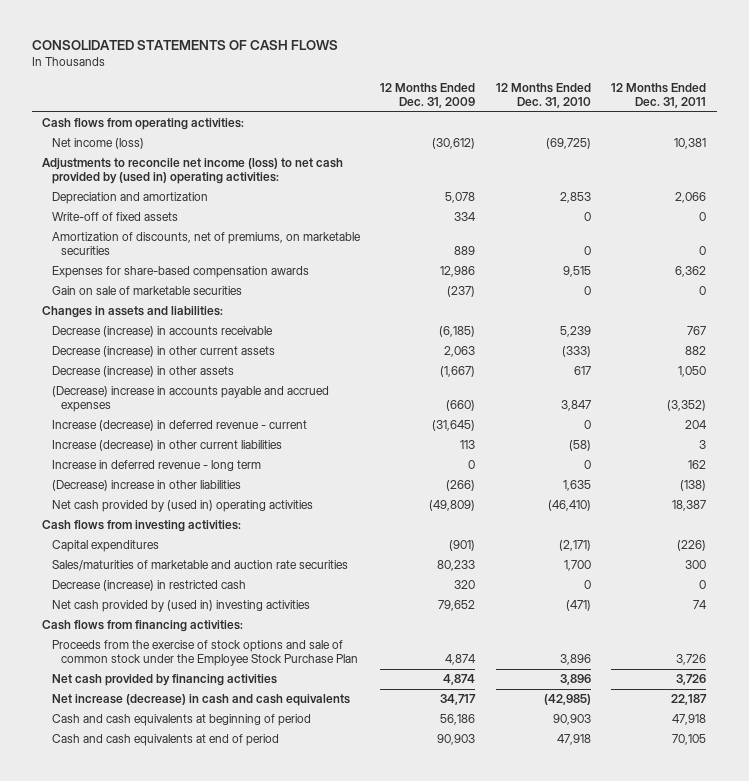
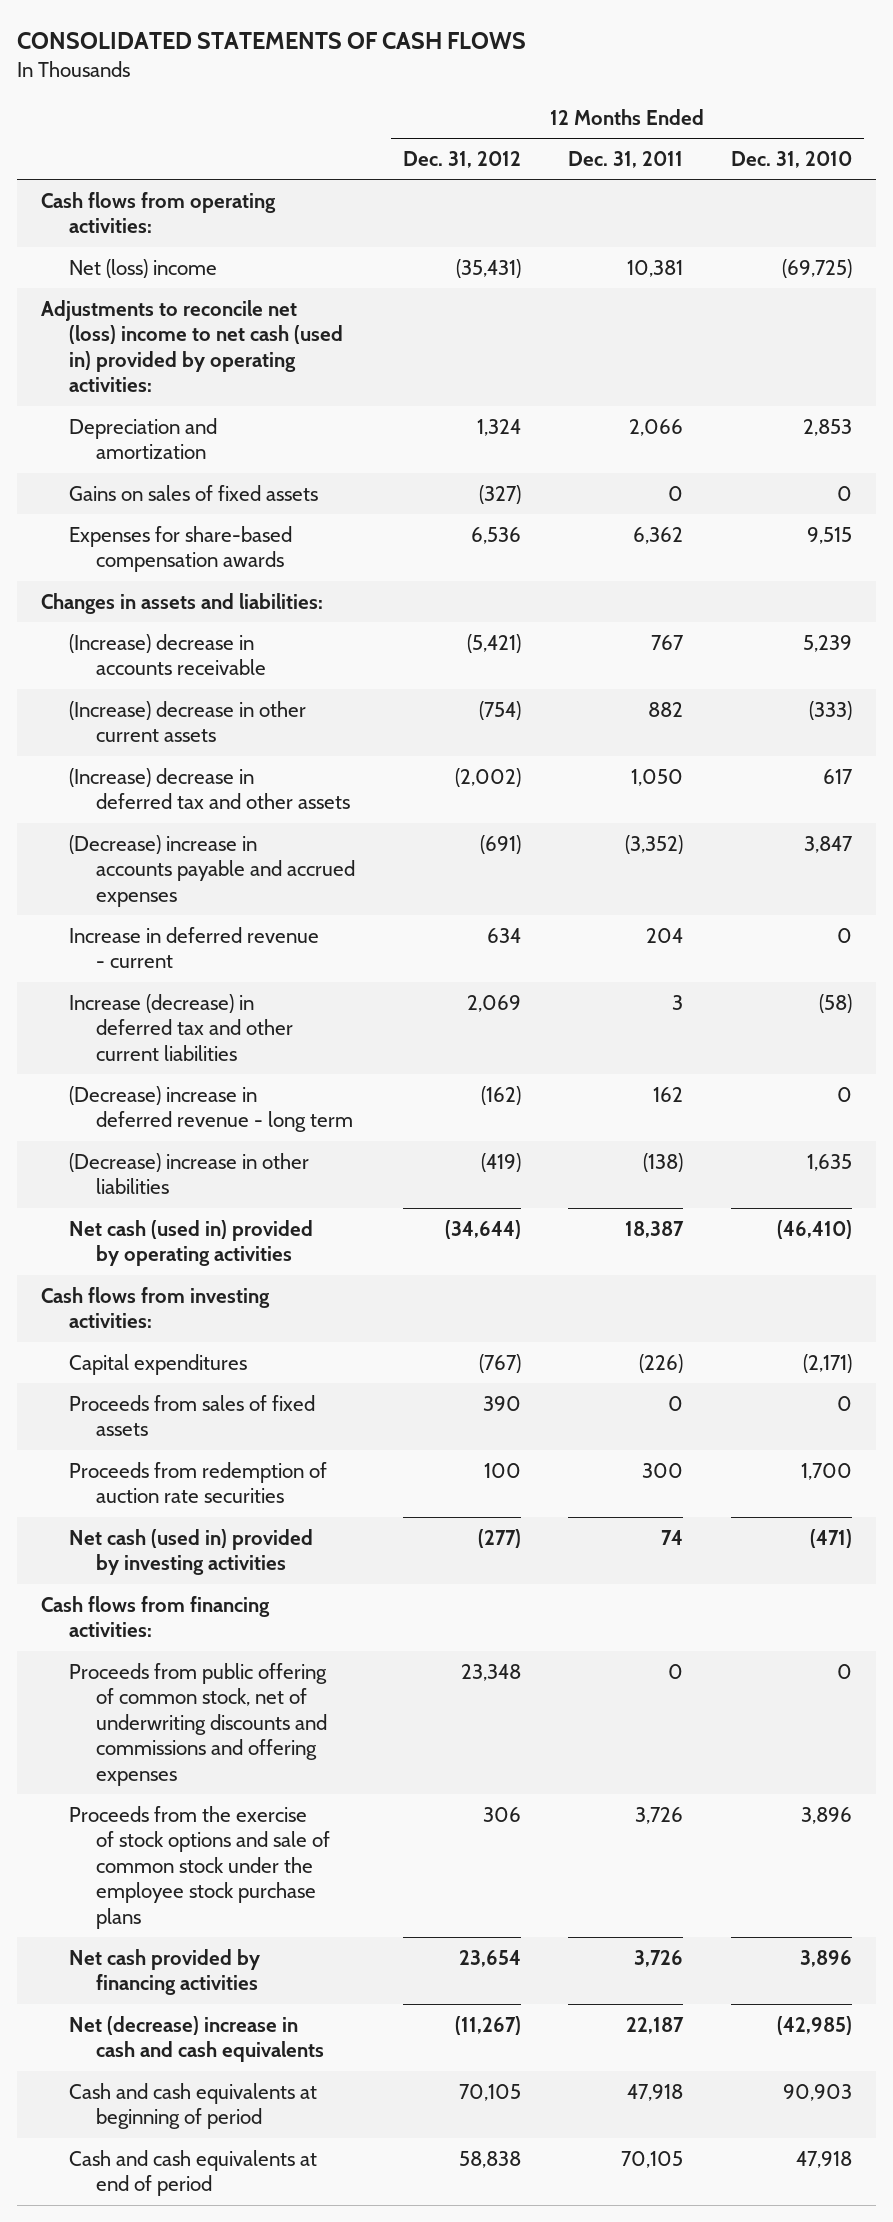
- | 12 Months Ended Dec. 31, 2009 | 12 Months Ended Dec. 31, 2010 | 12 Months Ended Dec. 31, 2011
+ | 12 Months Ended Dec. 31, 2012 | 12 Months Ended Dec. 31, 2011 | 12 Months Ended Dec. 31, 2010
- Net income (loss) | (30,612) | (69,725) | 10,381
- Adjustments to reconcile net income (loss) to net cash provided by (used in) operating activities:
+ Net (loss) income | (35,431) | 10,381 | (69,725)
+ Adjustments to reconcile net (loss) income to net cash (used in) provided by operating activities:
- Write-off of fixed assets | 334 | 0 | 0
- Amortization of discounts, net of premiums, on marketable securities | 889 | 0 | 0
+ Gains on sales of fixed assets | (327) | 0 | 0
- Gain on sale of marketable securities | (237) | 0 | 0
- Decrease (increase) in accounts receivable | (6,185) | 5,239 | 767
- Decrease (increase) in other current assets | 2,063 | (333) | 882
- Decrease (increase) in other assets | (1,667) | 617 | 1,050
+ (Increase) decrease in accounts receivable | (5,421) | 767 | 5,239
+ (Increase) decrease in other current assets | (754) | 882 | (333)
+ (Increase) decrease in deferred tax and other assets | (2,002) | 1,050 | 617
- Increase (decrease) in deferred revenue - current | (31,645) | 0 | 204
- Increase (decrease) in other current liabilities | 113 | (58) | 3
- Increase in deferred revenue - long term | 0 | 0 | 162
+ Increase in deferred revenue - current | 634 | 204 | 0
+ Increase (decrease) in deferred tax and other current liabilities | 2,069 | 3 | (58)
+ (Decrease) increase in deferred revenue - long term | (162) | 162 | 0
- Net cash provided by (used in) operating activities | (49,809) | (46,410) | 18,387
+ Net cash (used in) provided by operating activities | (34,644) | 18,387 | (46,410)
- Sales/maturities of marketable and auction rate securities | 80,233 | 1,700 | 300
- Decrease (increase) in restricted cash | 320 | 0 | 0
- Net cash provided by (used in) investing activities | 79,652 | (471) | 74
+ Proceeds from sales of fixed assets | 390 | 0 | 0
+ Proceeds from redemption of auction rate securities | 100 | 300 | 1,700
+ Net cash (used in) provided by investing activities | (277) | 74 | (471)
- Proceeds from the exercise of stock options and sale of common stock under the Employee Stock Purchase Plan | 4,874 | 3,896 | 3,726
+ Proceeds from public offering of common stock, net of underwriting discounts and commissions and offering expenses | 23,348 | 0 | 0
+ Proceeds from the exercise of stock options and sale of common stock under the employee stock purchase plans | 306 | 3,726 | 3,896
- Net increase (decrease) in cash and cash equivalents | 34,717 | (42,985) | 22,187
+ Net (decrease) increase in cash and cash equivalents | (11,267) | 22,187 | (42,985)

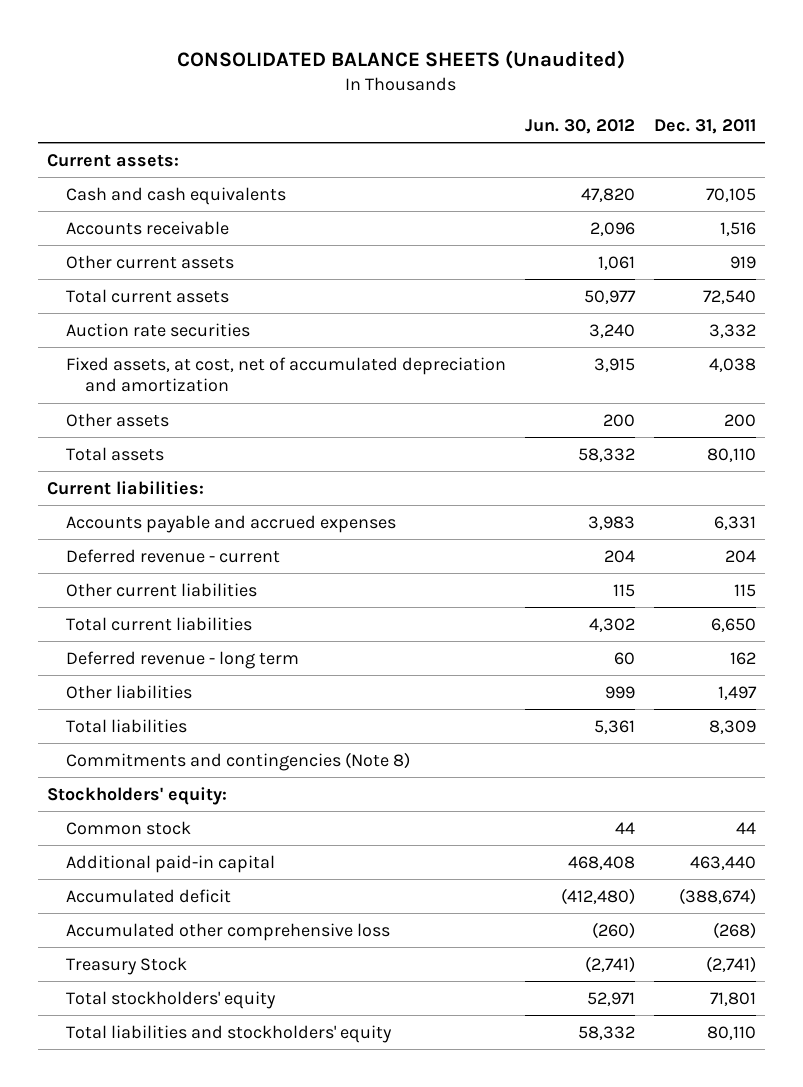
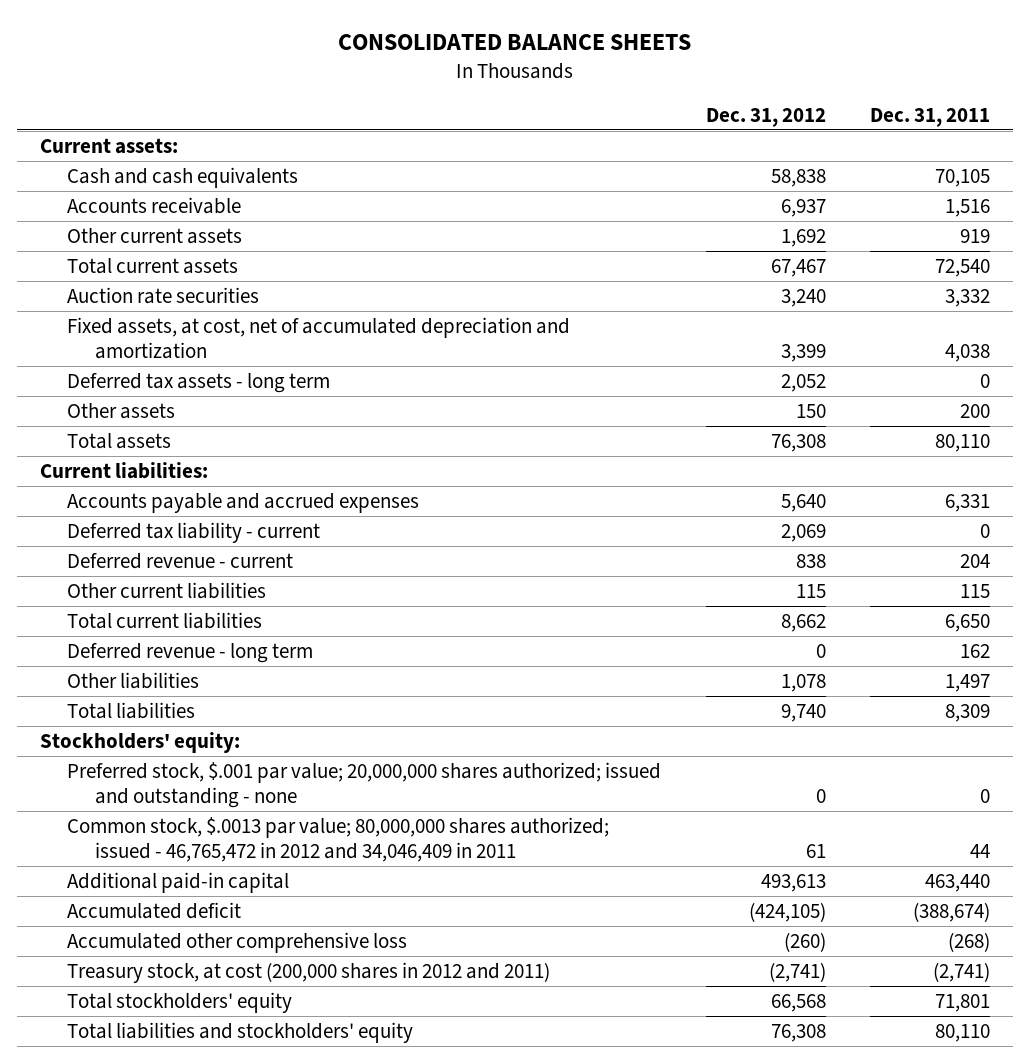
- CONSOLIDATED BALANCE SHEETS (Unaudited)
+ CONSOLIDATED BALANCE SHEETS
- | Jun. 30, 2012 | Dec. 31, 2011
+ | Dec. 31, 2012 | Dec. 31, 2011
+ Deferred tax assets - long term | 2,052 | 0
+ Deferred tax liability - current | 2,069 | 0
- Commitments and contingencies (Note 8)
- Common stock | 44 | 44
+ Preferred stock, $.001 par value; 20,000,000 shares authorized; issued and outstanding - none | 0 | 0
+ Common stock, $.0013 par value; 80,000,000 shares authorized; issued - 46,765,472 in 2012 and 34,046,409 in 2011 | 61 | 44
- Treasury Stock | (2,741) | (2,741)
+ Treasury stock, at cost (200,000 shares in 2012 and 2011) | (2,741) | (2,741)

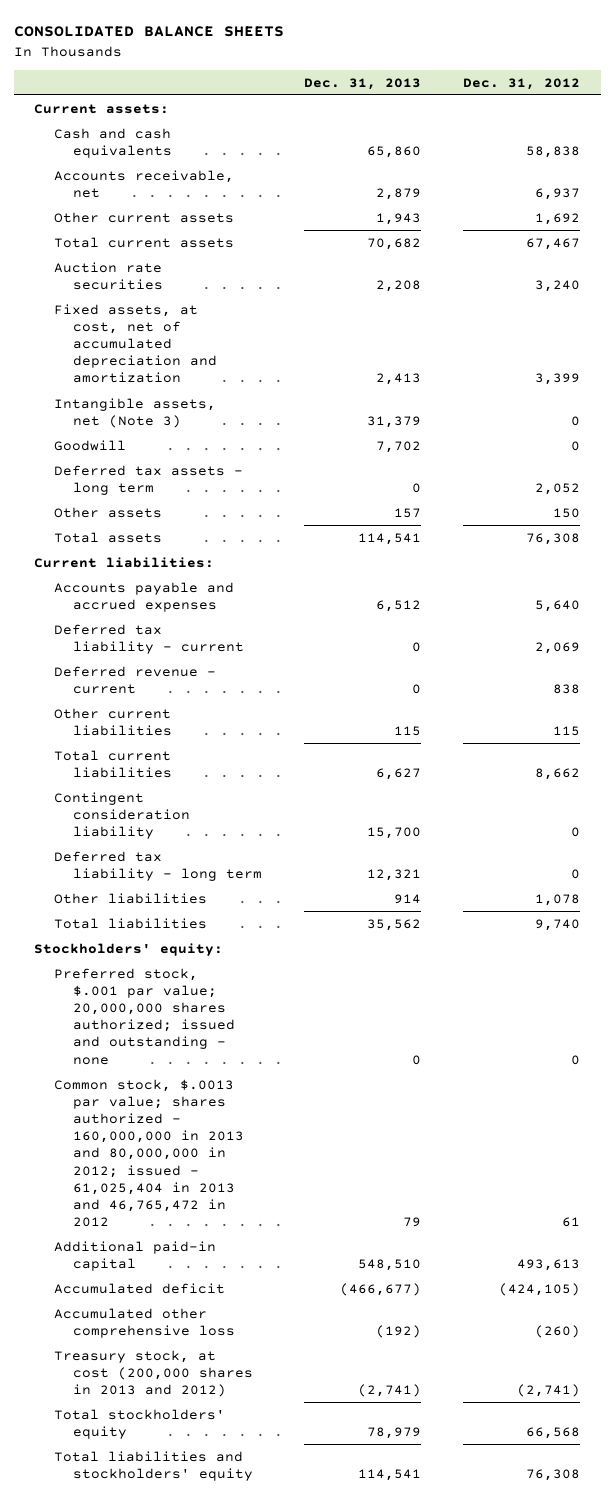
- | Dec. 31, 2012 | Dec. 31, 2011
+ | Dec. 31, 2013 | Dec. 31, 2012
- Accounts receivable | 6,937 | 1,516
+ Accounts receivable, net | 2,879 | 6,937
+ Intangible assets, net (Note 3) | 31,379 | 0
+ Goodwill | 7,702 | 0
- Deferred revenue - long term | 0 | 162
+ Contingent consideration liability | 15,700 | 0
+ Deferred tax liability - long term | 12,321 | 0
- Common stock, $.0013 par value; 80,000,000 shares authorized; issued - 46,765,472 in 2012 and 34,046,409 in 2011 | 61 | 44
+ Common stock, $.0013 par value; shares authorized - 160,000,000 in 2013 and 80,000,000 in 2012; issued - 61,025,404 in 2013 and 46,765,472 in 2012 | 79 | 61
- Treasury stock, at cost (200,000 shares in 2012 and 2011) | (2,741) | (2,741)
+ Treasury stock, at cost (200,000 shares in 2013 and 2012) | (2,741) | (2,741)

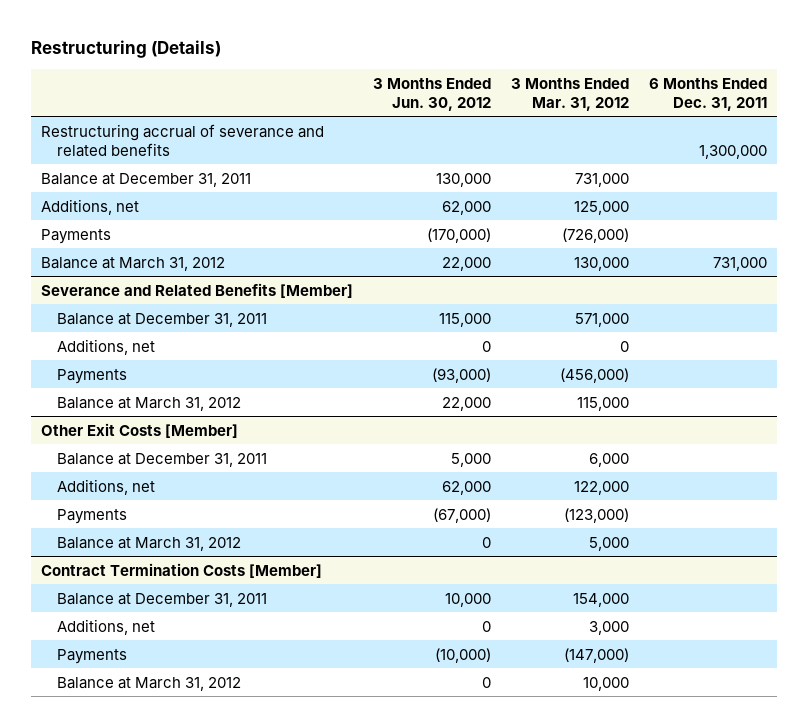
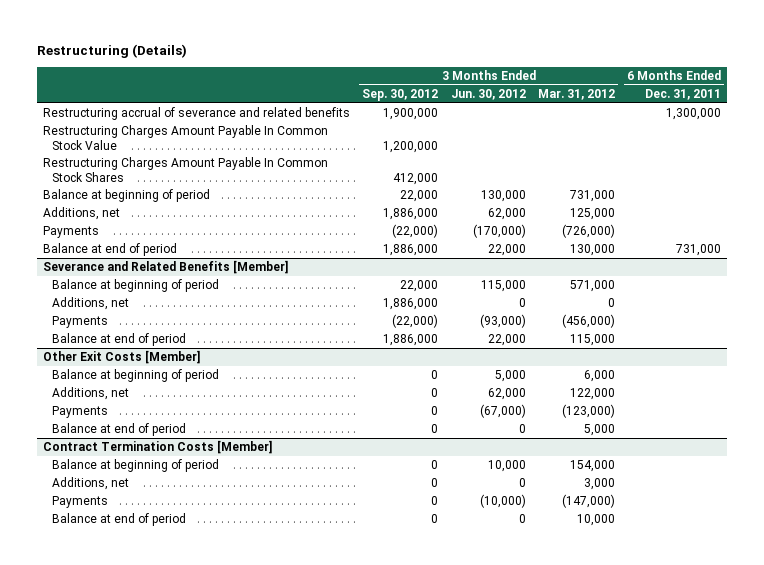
- | 3 Months Ended Jun. 30, 2012 | 3 Months Ended Mar. 31, 2012 | 6 Months Ended Dec. 31, 2011
+ | 3 Months Ended Sep. 30, 2012 | 3 Months Ended Jun. 30, 2012 | 3 Months Ended Mar. 31, 2012 | 6 Months Ended Dec. 31, 2011
- Balance at December 31, 2011 | 130,000 | 731,000 |
+ Restructuring Charges Amount Payable In Common Stock Value | 1,200,000 | | |
+ Restructuring Charges Amount Payable In Common Stock Shares | 412,000 | | |
+ Balance at beginning of period | 22,000 | 130,000 | 731,000 |
- Balance at March 31, 2012 | 22,000 | 130,000 | 731,000
+ Balance at end of period | 1,886,000 | 22,000 | 130,000 | 731,000
@ Severance and Related Benefits [Member]
- Balance at December 31, 2011 | 115,000 | 571,000 |
+ Balance at beginning of period | 22,000 | 115,000 | 571,000 |
- Balance at March 31, 2012 | 22,000 | 115,000 |
+ Balance at end of period | 1,886,000 | 22,000 | 115,000 |
@ Other Exit Costs [Member]
- Balance at December 31, 2011 | 5,000 | 6,000 |
+ Balance at beginning of period | 0 | 5,000 | 6,000 |
- Balance at March 31, 2012 | 0 | 5,000 |
+ Balance at end of period | 0 | 0 | 5,000 |
@ Contract Termination Costs [Member]
- Balance at December 31, 2011 | 10,000 | 154,000 |
+ Balance at beginning of period | 0 | 10,000 | 154,000 |
- Balance at March 31, 2012 | 0 | 10,000 |
+ Balance at end of period | 0 | 0 | 10,000 |

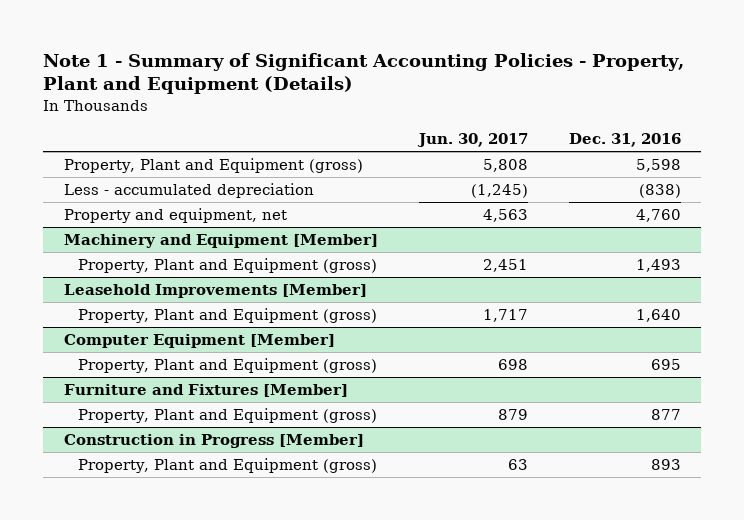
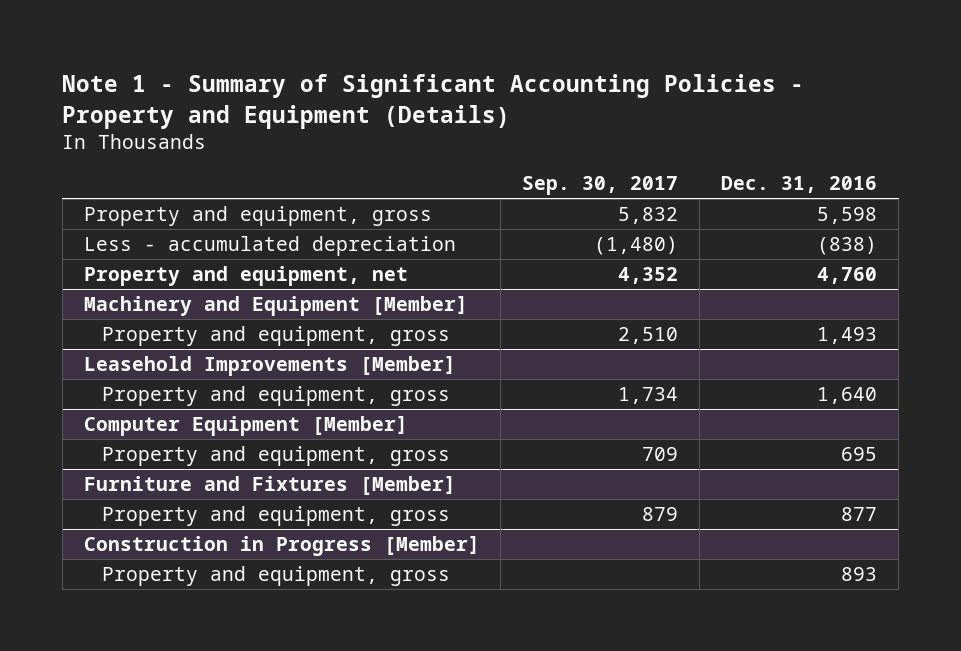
- Note 1 - Summary of Significant Accounting Policies - Property, Plant and Equipment (Details)
+ Note 1 - Summary of Significant Accounting Policies - Property and Equipment (Details)
- | Jun. 30, 2017 | Dec. 31, 2016
+ | Sep. 30, 2017 | Dec. 31, 2016
- Property, Plant and Equipment (gross) | 5,808 | 5,598
+ Property and equipment, gross | 5,832 | 5,598
@ Machinery and Equipment [Member]
- Property, Plant and Equipment (gross) | 2,451 | 1,493
+ Property and equipment, gross | 2,510 | 1,493
@ Leasehold Improvements [Member]
- Property, Plant and Equipment (gross) | 1,717 | 1,640
+ Property and equipment, gross | 1,734 | 1,640
@ Computer Equipment [Member]
- Property, Plant and Equipment (gross) | 698 | 695
+ Property and equipment, gross | 709 | 695
@ Furniture and Fixtures [Member]
- Property, Plant and Equipment (gross) | 879 | 877
+ Property and equipment, gross | 879 | 877
@ Construction in Progress [Member]
- Property, Plant and Equipment (gross) | 63 | 893
+ Property and equipment, gross | | 893

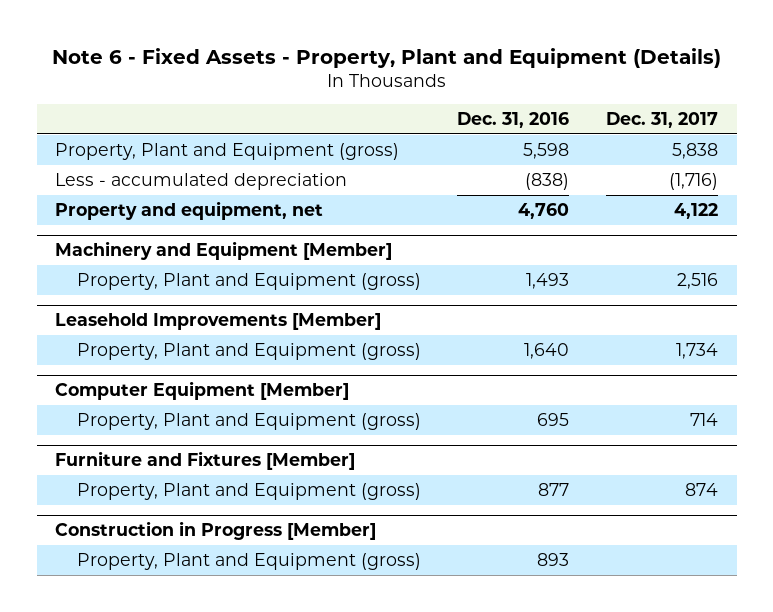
- Note 1 - Summary of Significant Accounting Policies - Property and Equipment (Details)
+ Note 6 - Fixed Assets - Property, Plant and Equipment (Details)
- | Sep. 30, 2017 | Dec. 31, 2016
+ | Dec. 31, 2016 | Dec. 31, 2017
- Property and equipment, gross | 5,832 | 5,598
+ Property, Plant and Equipment (gross) | 5,598 | 5,838
@ Machinery and Equipment [Member]
- Property and equipment, gross | 2,510 | 1,493
+ Property, Plant and Equipment (gross) | 1,493 | 2,516
@ Leasehold Improvements [Member]
- Property and equipment, gross | 1,734 | 1,640
+ Property, Plant and Equipment (gross) | 1,640 | 1,734
@ Computer Equipment [Member]
- Property and equipment, gross | 709 | 695
+ Property, Plant and Equipment (gross) | 695 | 714
@ Furniture and Fixtures [Member]
- Property and equipment, gross | 879 | 877
+ Property, Plant and Equipment (gross) | 877 | 874
@ Construction in Progress [Member]
- Property and equipment, gross | | 893
+ Property, Plant and Equipment (gross) | 893 |

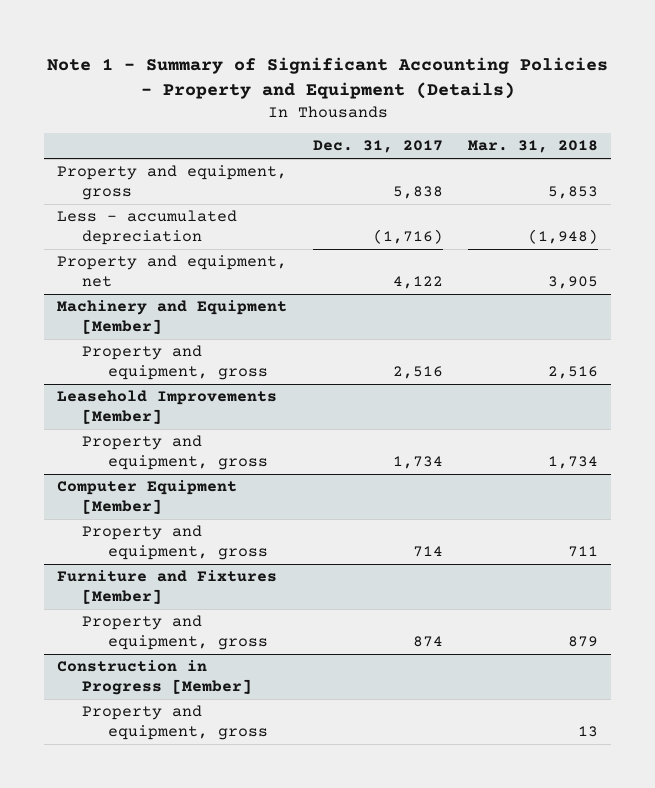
- Note 6 - Fixed Assets - Property, Plant and Equipment (Details)
+ Note 1 - Summary of Significant Accounting Policies - Property and Equipment (Details)
- | Dec. 31, 2016 | Dec. 31, 2017
+ | Dec. 31, 2017 | Mar. 31, 2018
- Property, Plant and Equipment (gross) | 5,598 | 5,838
+ Property and equipment, gross | 5,838 | 5,853
@ Machinery and Equipment [Member]
- Property, Plant and Equipment (gross) | 1,493 | 2,516
+ Property and equipment, gross | 2,516 | 2,516
@ Leasehold Improvements [Member]
- Property, Plant and Equipment (gross) | 1,640 | 1,734
+ Property and equipment, gross | 1,734 | 1,734
@ Computer Equipment [Member]
- Property, Plant and Equipment (gross) | 695 | 714
+ Property and equipment, gross | 714 | 711
@ Furniture and Fixtures [Member]
- Property, Plant and Equipment (gross) | 877 | 874
+ Property and equipment, gross | 874 | 879
@ Construction in Progress [Member]
- Property, Plant and Equipment (gross) | 893 |
+ Property and equipment, gross | | 13

